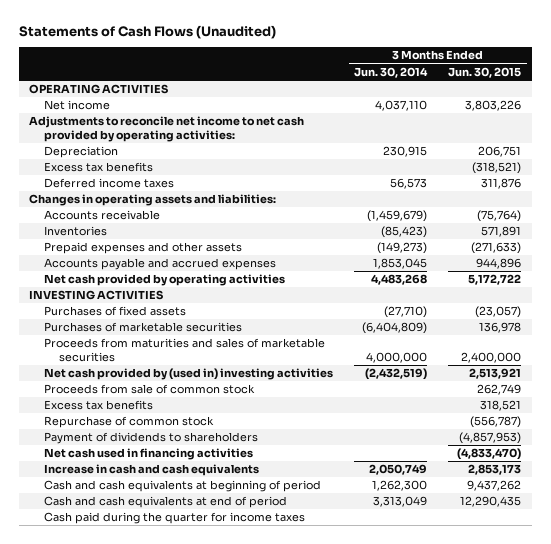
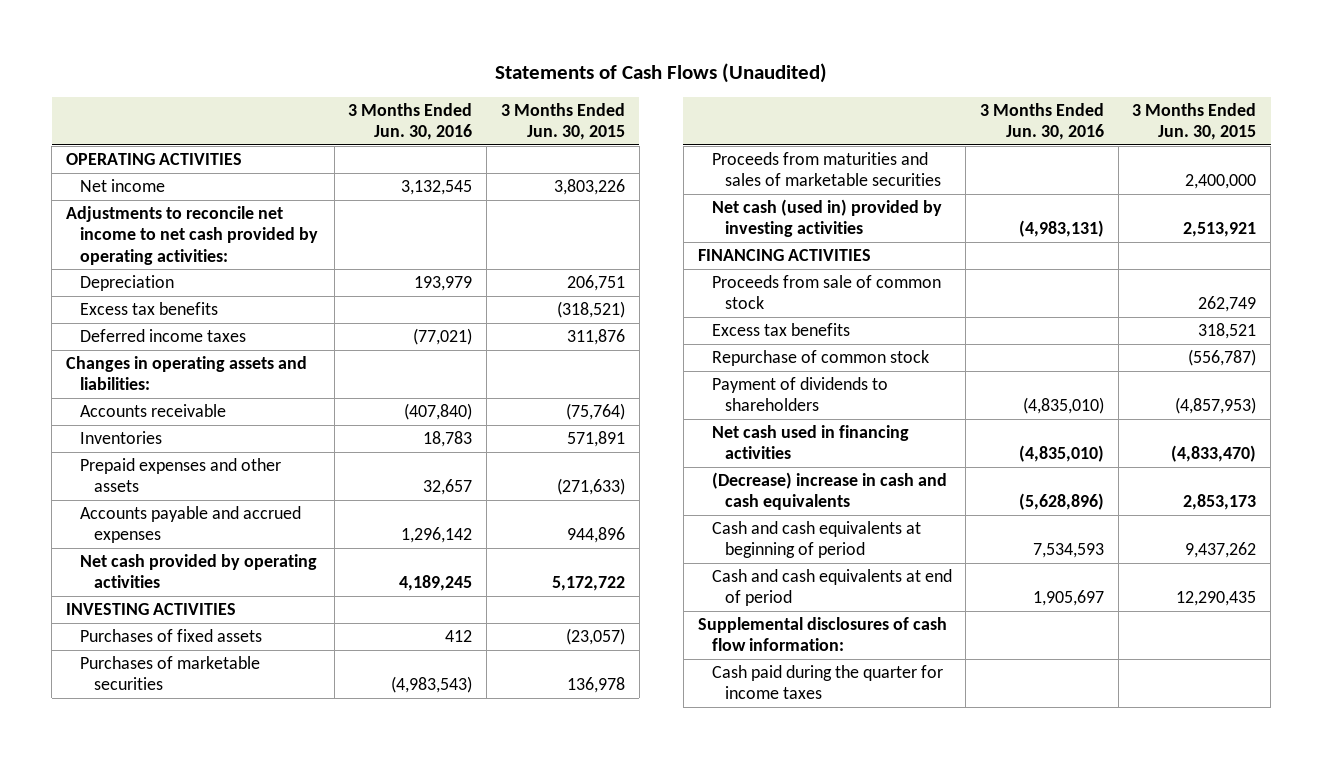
- | 3 Months Ended Jun. 30, 2014 | 3 Months Ended Jun. 30, 2015
+ | 3 Months Ended Jun. 30, 2016 | 3 Months Ended Jun. 30, 2015
- Net cash provided by (used in) investing activities | (2,432,519) | 2,513,921
+ Net cash (used in) provided by investing activities | (4,983,131) | 2,513,921
+ FINANCING ACTIVITIES
- Increase in cash and cash equivalents | 2,050,749 | 2,853,173
+ (Decrease) increase in cash and cash equivalents | (5,628,896) | 2,853,173
+ Supplemental disclosures of cash flow information:

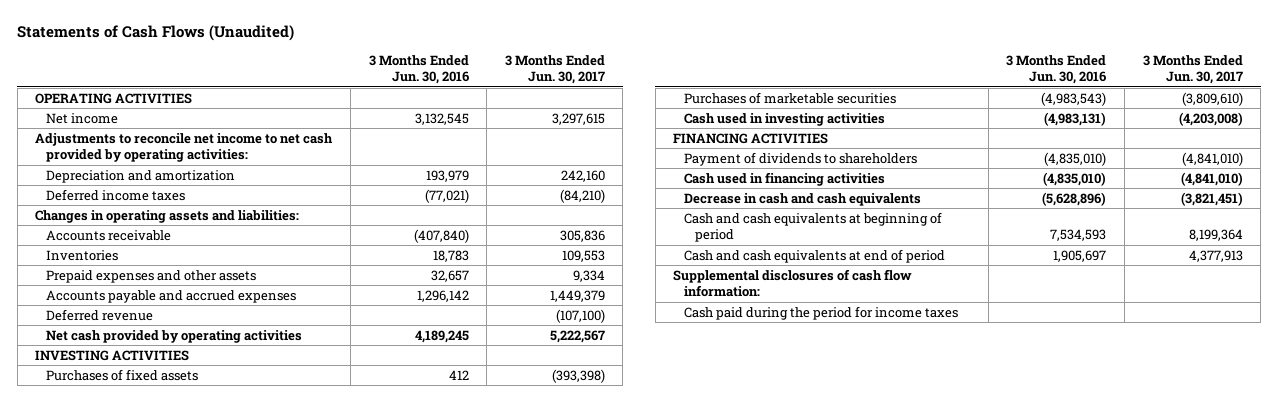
- | 3 Months Ended Jun. 30, 2016 | 3 Months Ended Jun. 30, 2015
+ | 3 Months Ended Jun. 30, 2016 | 3 Months Ended Jun. 30, 2017
- Depreciation | 193,979 | 206,751
- Excess tax benefits | | (318,521)
+ Depreciation and amortization | 193,979 | 242,160
+ Deferred revenue | | (107,100)
- Proceeds from maturities and sales of marketable securities | | 2,400,000
- Net cash (used in) provided by investing activities | (4,983,131) | 2,513,921
+ Cash used in investing activities | (4,983,131) | (4,203,008)
- Proceeds from sale of common stock | | 262,749
- Excess tax benefits | | 318,521
- Repurchase of common stock | | (556,787)
- Net cash used in financing activities | (4,835,010) | (4,833,470)
- (Decrease) increase in cash and cash equivalents | (5,628,896) | 2,853,173
+ Cash used in financing activities | (4,835,010) | (4,841,010)
+ Decrease in cash and cash equivalents | (5,628,896) | (3,821,451)
- Cash paid during the quarter for income taxes
+ Cash paid during the period for income taxes

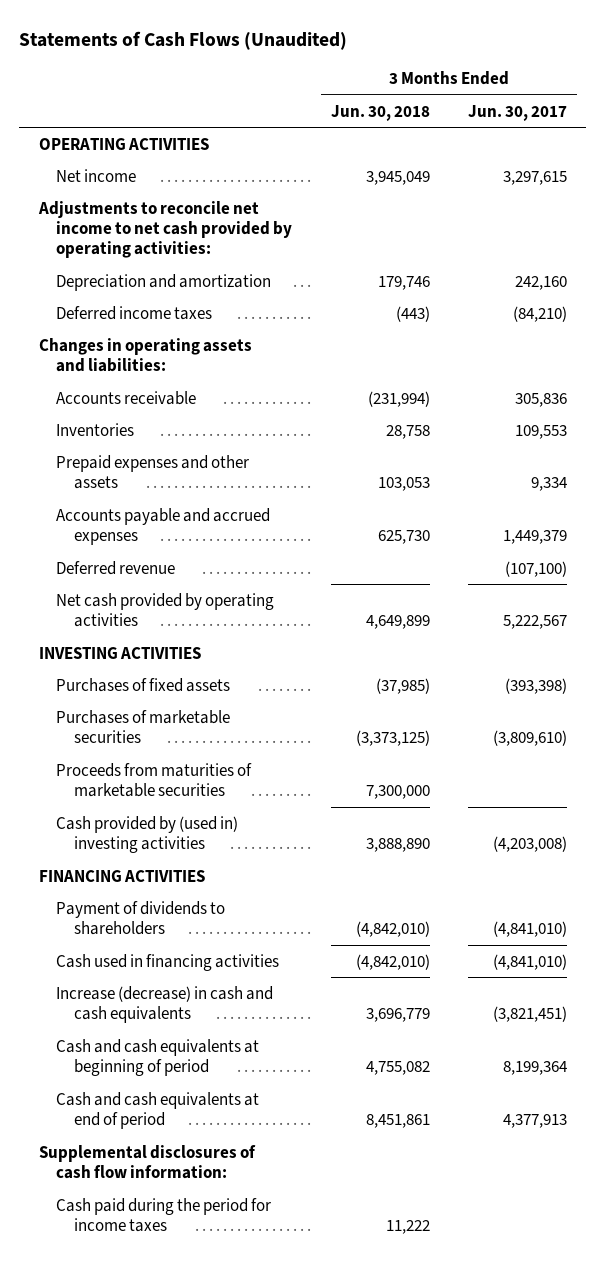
- | 3 Months Ended Jun. 30, 2016 | 3 Months Ended Jun. 30, 2017
+ | 3 Months Ended Jun. 30, 2018 | 3 Months Ended Jun. 30, 2017
- Cash used in investing activities | (4,983,131) | (4,203,008)
+ Proceeds from maturities of marketable securities | 7,300,000 |
+ Cash provided by (used in) investing activities | 3,888,890 | (4,203,008)
- Decrease in cash and cash equivalents | (5,628,896) | (3,821,451)
+ Increase (decrease) in cash and cash equivalents | 3,696,779 | (3,821,451)

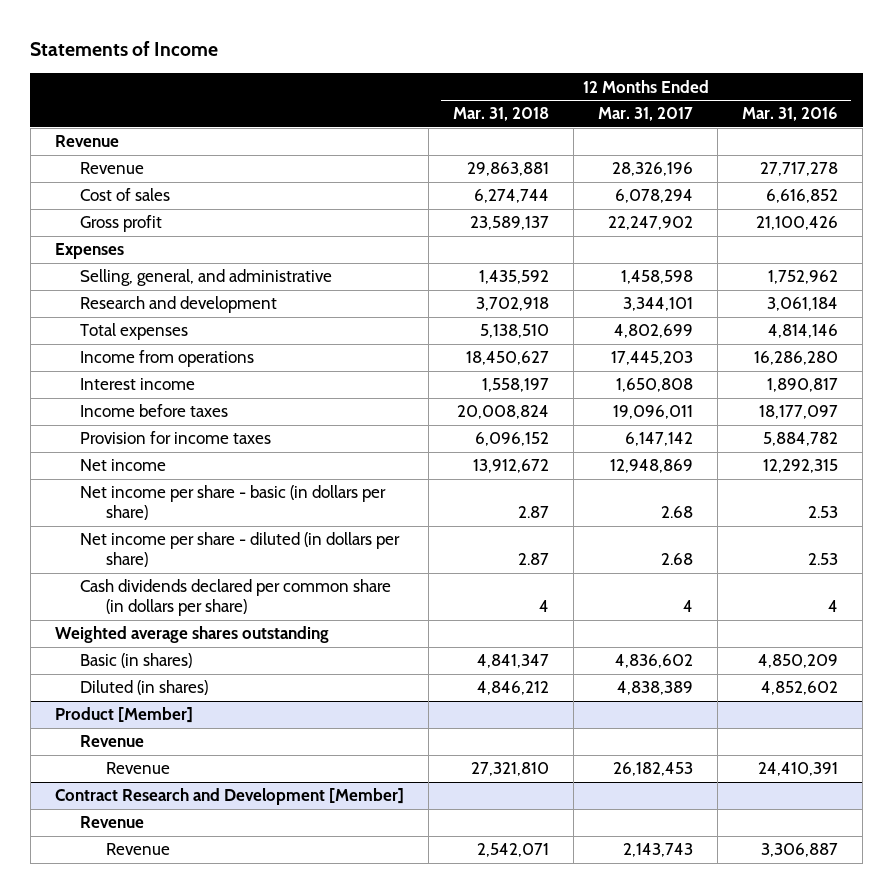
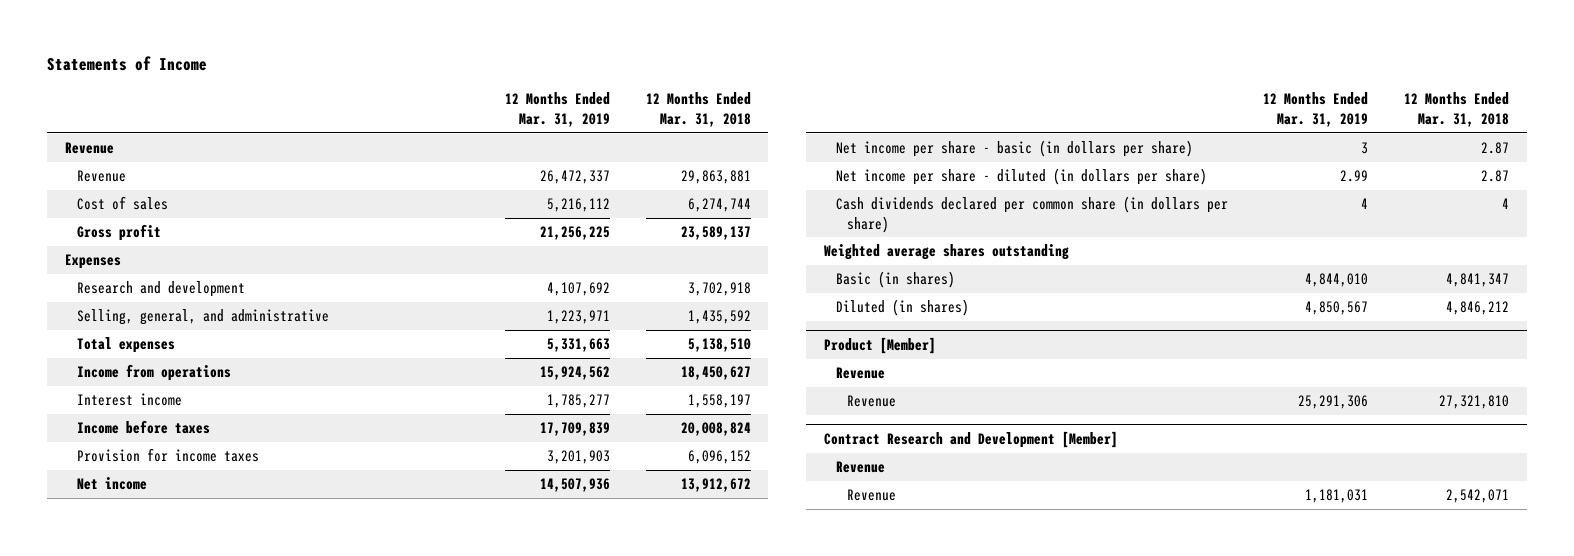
- | 12 Months Ended Mar. 31, 2018 | 12 Months Ended Mar. 31, 2017 | 12 Months Ended Mar. 31, 2016
+ | 12 Months Ended Mar. 31, 2019 | 12 Months Ended Mar. 31, 2018
moved down: Selling, general, and administrative | 1,223,971 | 1,435,592

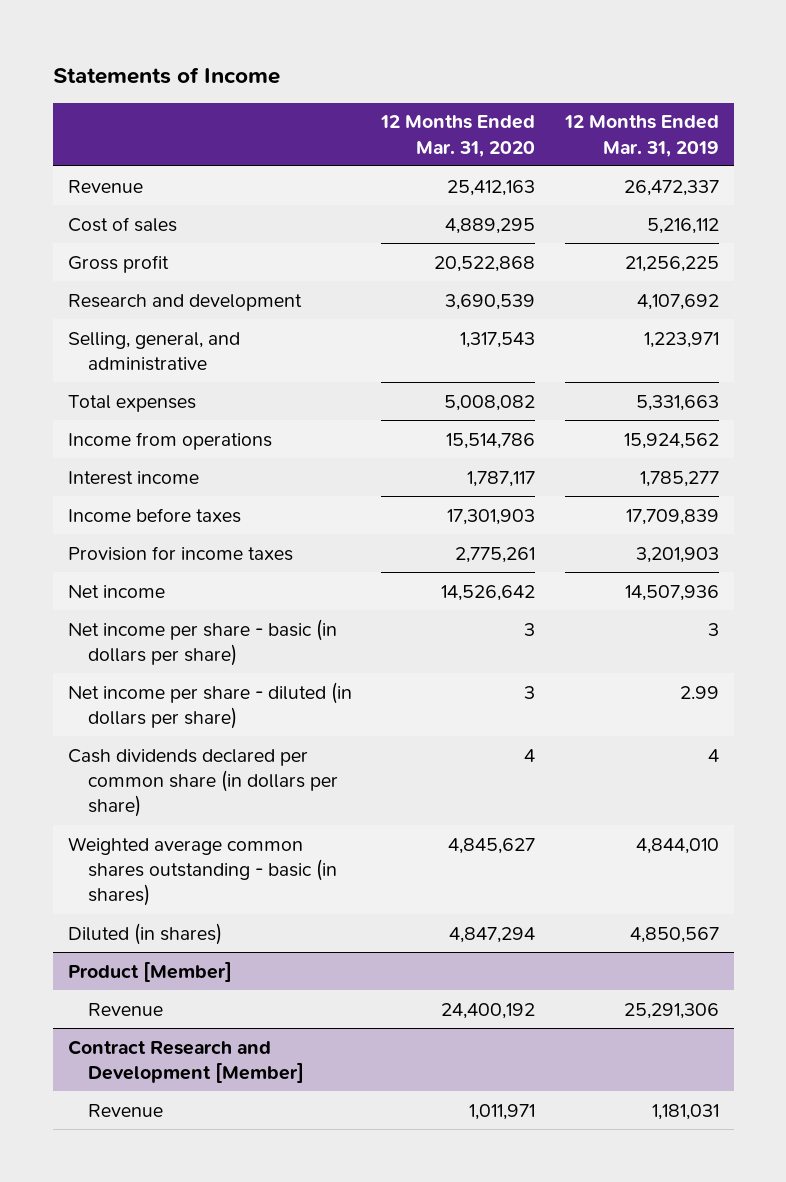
- | 12 Months Ended Mar. 31, 2019 | 12 Months Ended Mar. 31, 2018
+ | 12 Months Ended Mar. 31, 2020 | 12 Months Ended Mar. 31, 2019
- Revenue
- Expenses
- Weighted average shares outstanding
- Basic (in shares) | 4,844,010 | 4,841,347
+ Weighted average common shares outstanding - basic (in shares) | 4,845,627 | 4,844,010
@ Product [Member]
- Revenue
@ Contract Research and Development [Member]
- Revenue

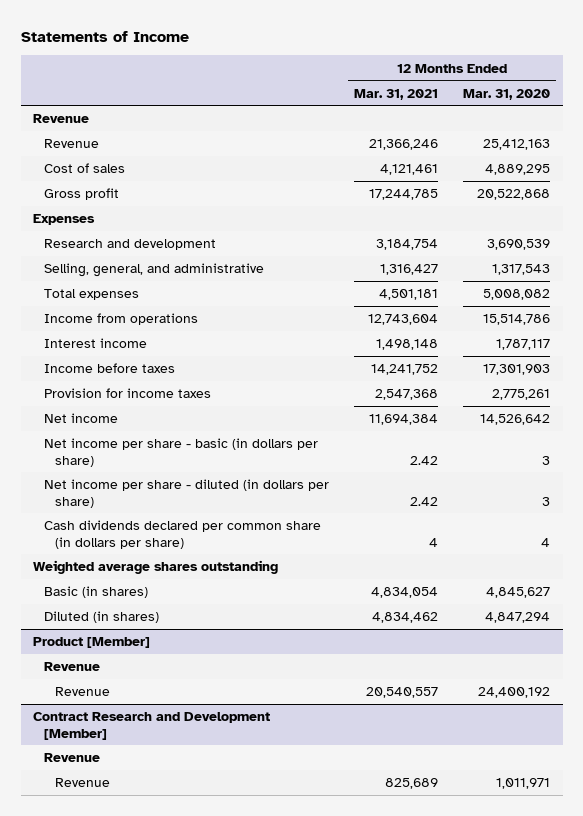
- | 12 Months Ended Mar. 31, 2020 | 12 Months Ended Mar. 31, 2019
+ | 12 Months Ended Mar. 31, 2021 | 12 Months Ended Mar. 31, 2020
+ Revenue
+ Expenses
- Weighted average common shares outstanding - basic (in shares) | 4,845,627 | 4,844,010
+ Weighted average shares outstanding
+ Basic (in shares) | 4,834,054 | 4,845,627
@ Product [Member]
+ Revenue
@ Contract Research and Development [Member]
+ Revenue

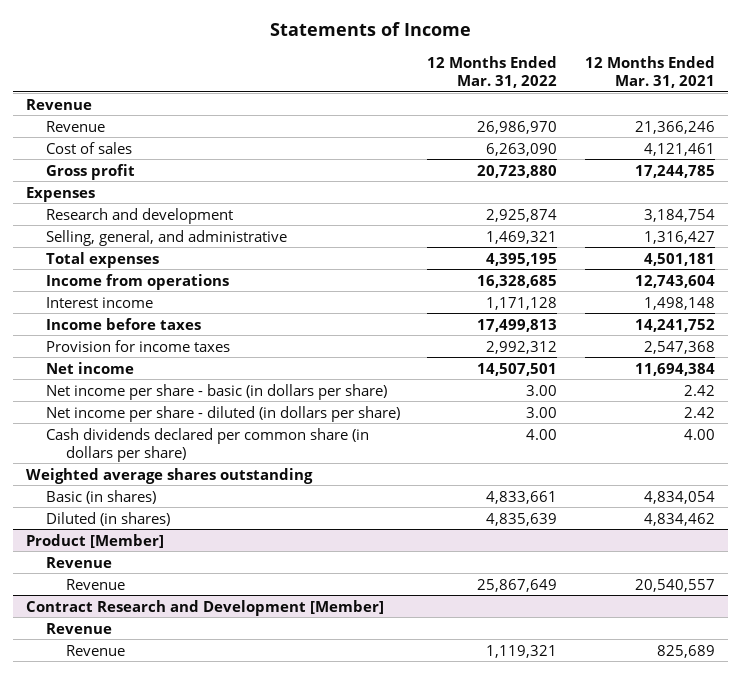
- | 12 Months Ended Mar. 31, 2021 | 12 Months Ended Mar. 31, 2020
+ | 12 Months Ended Mar. 31, 2022 | 12 Months Ended Mar. 31, 2021
- Cash dividends declared per common share (in dollars per share) | 4 | 4
+ Cash dividends declared per common share (in dollars per share) | 4.00 | 4.00

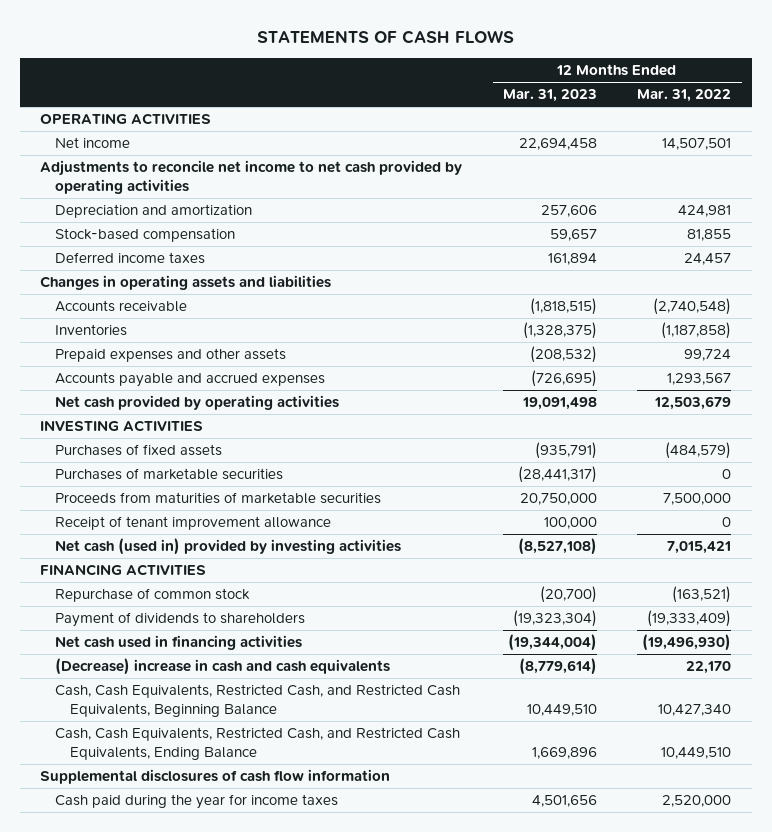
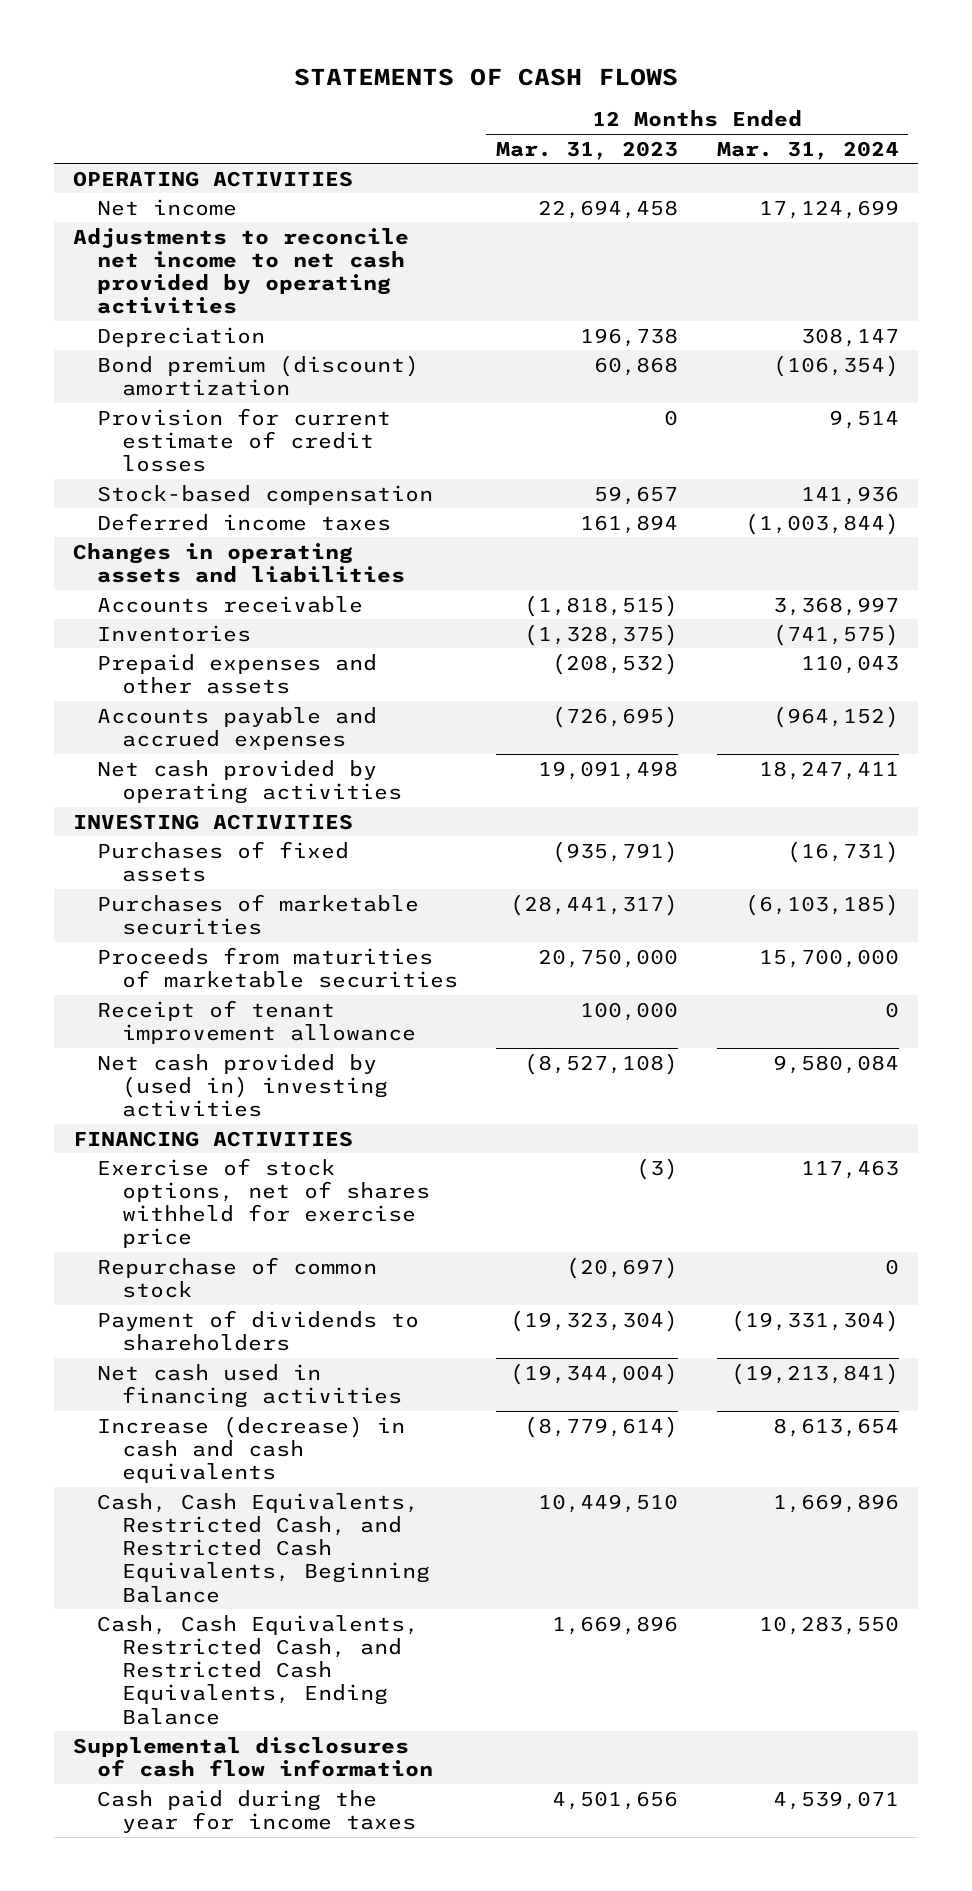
- | 12 Months Ended Mar. 31, 2023 | 12 Months Ended Mar. 31, 2022
+ | 12 Months Ended Mar. 31, 2023 | 12 Months Ended Mar. 31, 2024
- Depreciation and amortization | 257,606 | 424,981
+ Depreciation | 196,738 | 308,147
+ Bond premium (discount) amortization | 60,868 | (106,354)
+ Provision for current estimate of credit losses | 0 | 9,514
- Net cash (used in) provided by investing activities | (8,527,108) | 7,015,421
+ Net cash provided by (used in) investing activities | (8,527,108) | 9,580,084
- Repurchase of common stock | (20,700) | (163,521)
+ Exercise of stock options, net of shares withheld for exercise price | (3) | 117,463
+ Repurchase of common stock | (20,697) | 0
- (Decrease) increase in cash and cash equivalents | (8,779,614) | 22,170
+ Increase (decrease) in cash and cash equivalents | (8,779,614) | 8,613,654

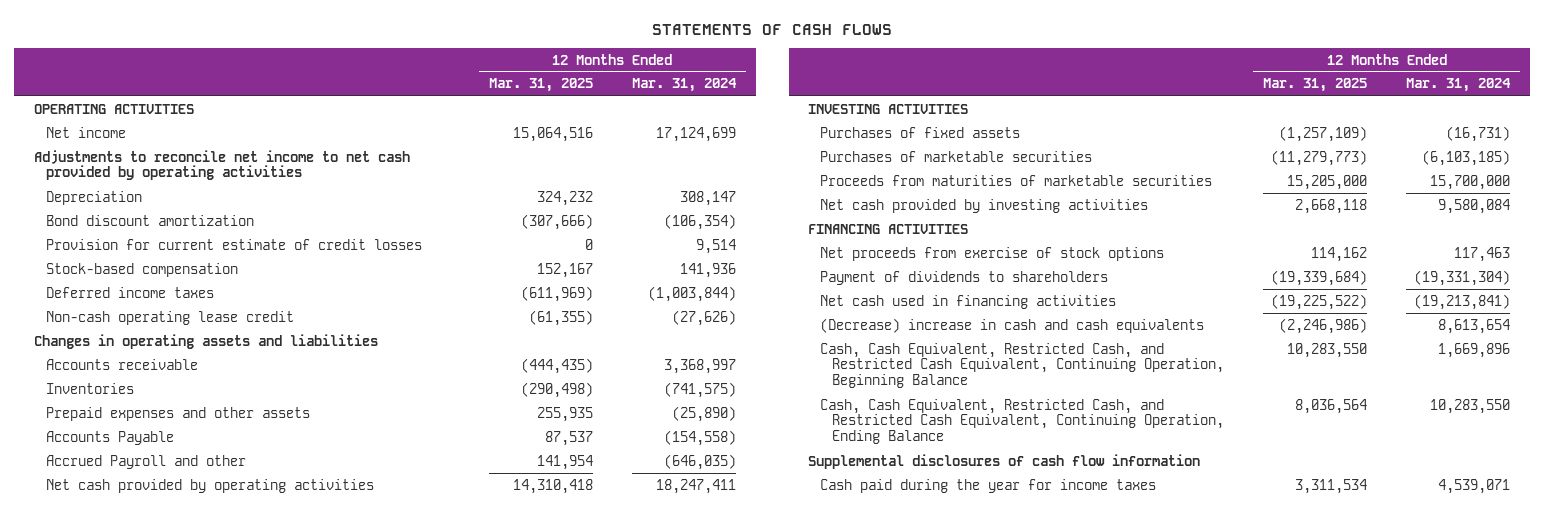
- | 12 Months Ended Mar. 31, 2023 | 12 Months Ended Mar. 31, 2024
+ | 12 Months Ended Mar. 31, 2025 | 12 Months Ended Mar. 31, 2024
- Bond premium (discount) amortization | 60,868 | (106,354)
+ Bond discount amortization | (307,666) | (106,354)
+ Non-cash operating lease credit | (61,355) | (27,626)
- Prepaid expenses and other assets | (208,532) | 110,043
- Accounts payable and accrued expenses | (726,695) | (964,152)
+ Prepaid expenses and other assets | 255,935 | (25,890)
+ Accounts Payable | 87,537 | (154,558)
+ Accrued Payroll and other | 141,954 | (646,035)
- Receipt of tenant improvement allowance | 100,000 | 0
- Net cash provided by (used in) investing activities | (8,527,108) | 9,580,084
+ Net cash provided by investing activities | 2,668,118 | 9,580,084
- Exercise of stock options, net of shares withheld for exercise price | (3) | 117,463
- Repurchase of common stock | (20,697) | 0
+ Net proceeds from exercise of stock options | 114,162 | 117,463
- Increase (decrease) in cash and cash equivalents | (8,779,614) | 8,613,654
- Cash, Cash Equivalents, Restricted Cash, and Restricted Cash Equivalents, Beginning Balance | 10,449,510 | 1,669,896
- Cash, Cash Equivalents, Restricted Cash, and Restricted Cash Equivalents, Ending Balance | 1,669,896 | 10,283,550
+ (Decrease) increase in cash and cash equivalents | (2,246,986) | 8,613,654
+ Cash, Cash Equivalent, Restricted Cash, and Restricted Cash Equivalent, Continuing Operation, Beginning Balance | 10,283,550 | 1,669,896
+ Cash, Cash Equivalent, Restricted Cash, and Restricted Cash Equivalent, Continuing Operation, Ending Balance | 8,036,564 | 10,283,550

